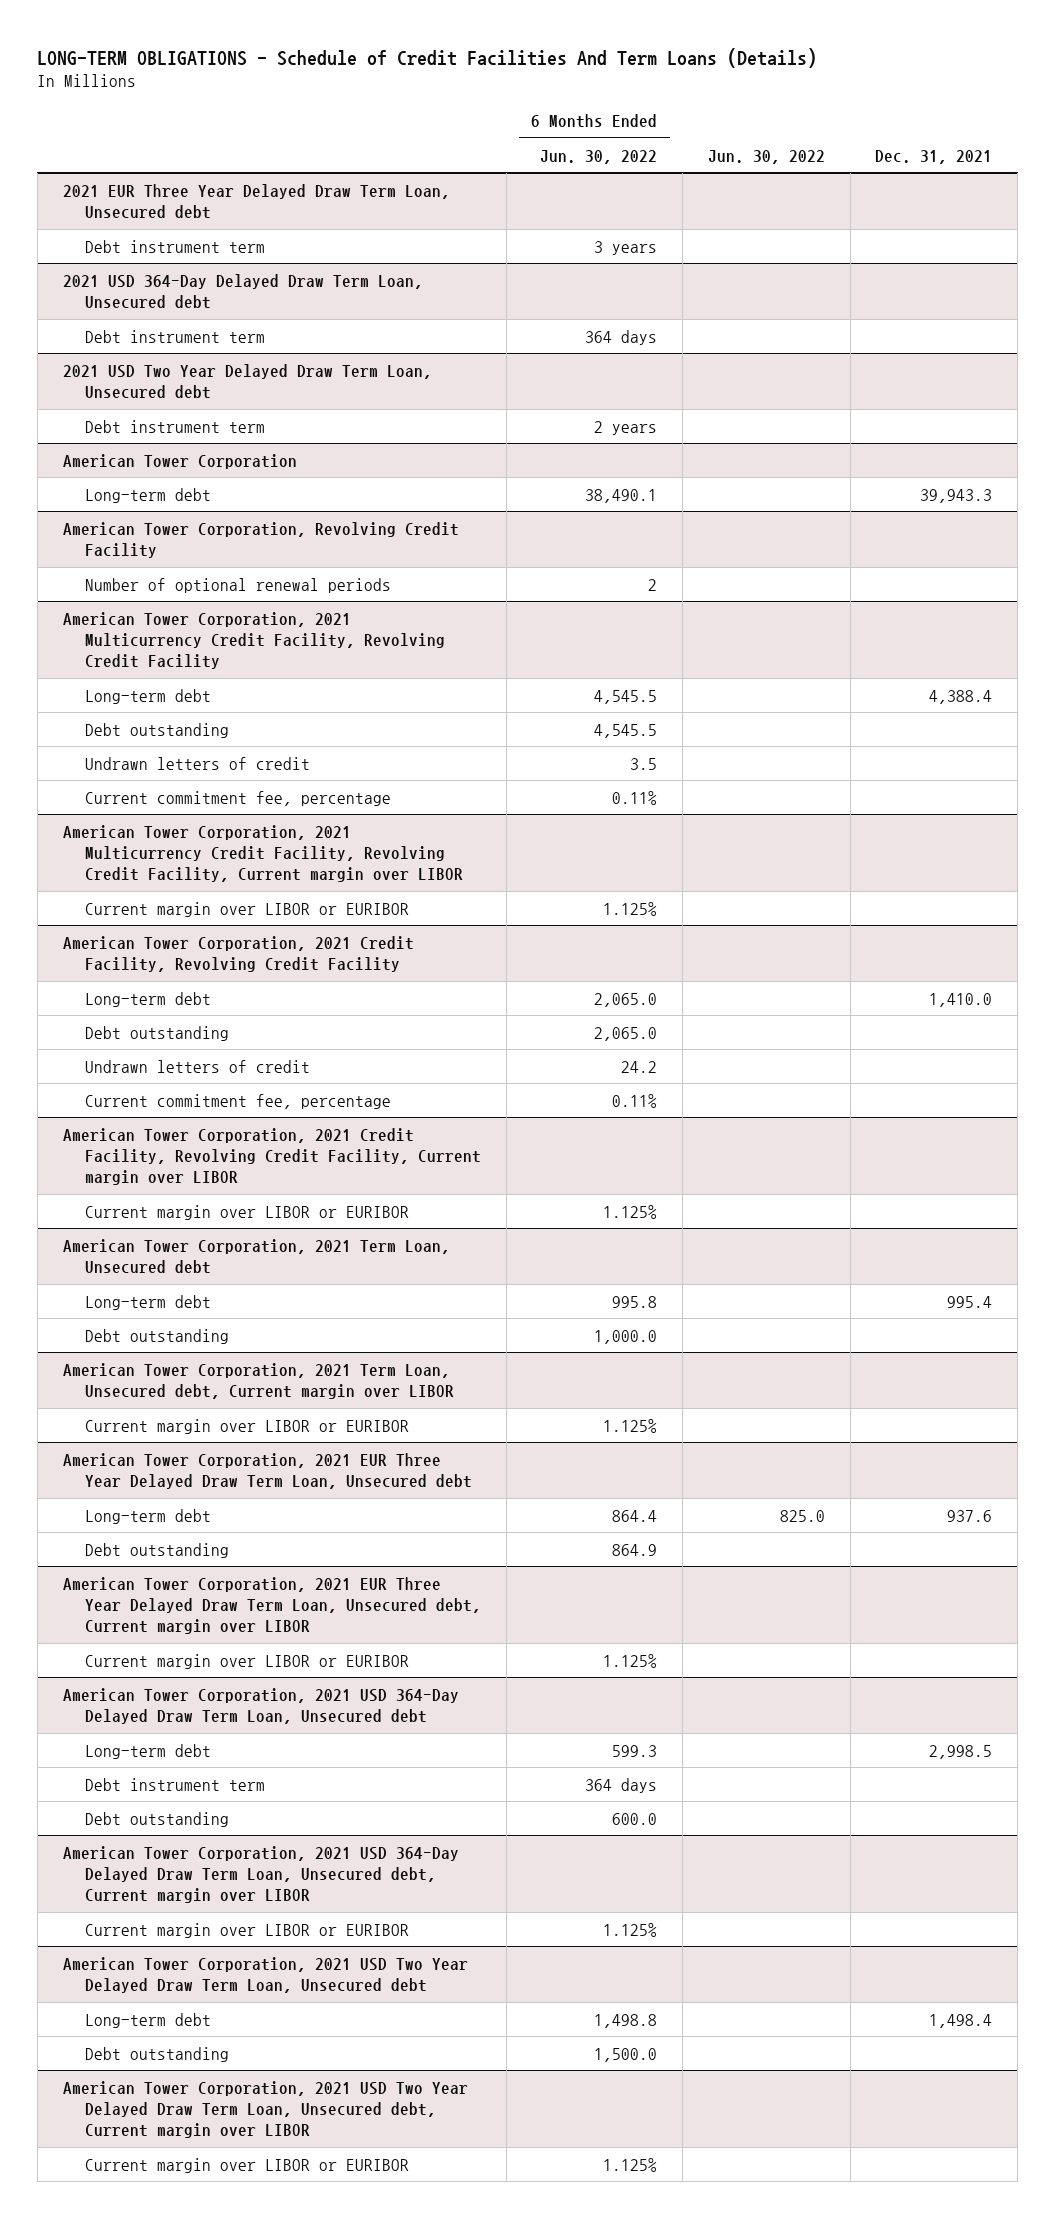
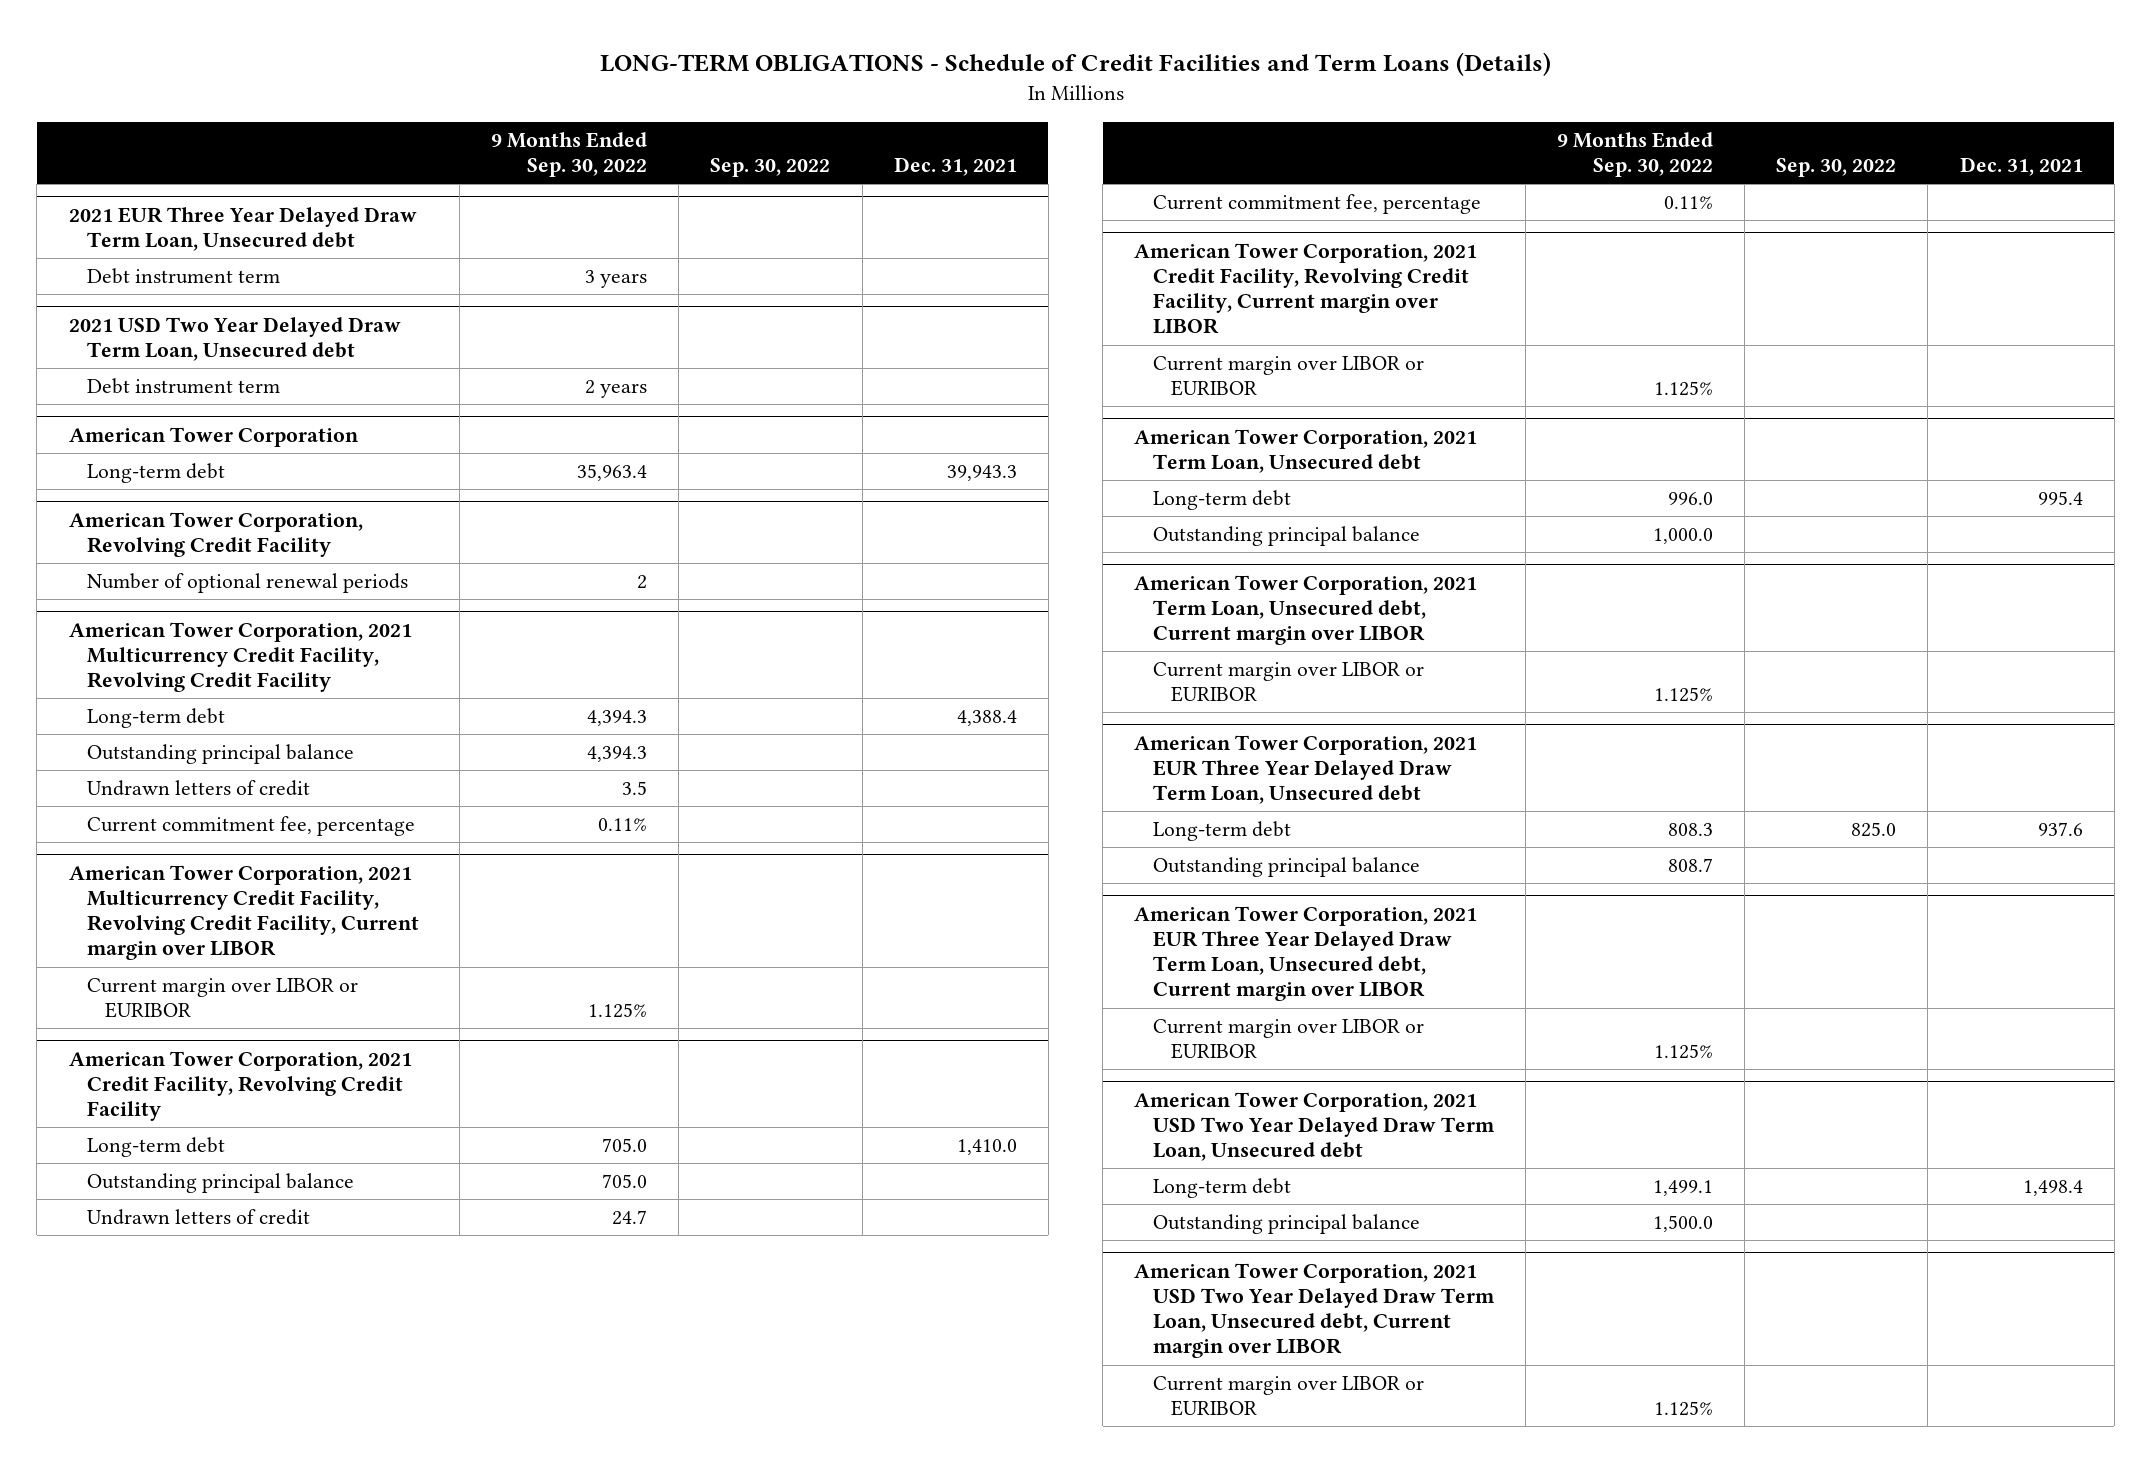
- LONG-TERM OBLIGATIONS - Schedule of Credit Facilities And Term Loans (Details)
+ LONG-TERM OBLIGATIONS - Schedule of Credit Facilities and Term Loans (Details)
- | 6 Months Ended Jun. 30, 2022 | Jun. 30, 2022 | Dec. 31, 2021
+ | 9 Months Ended Sep. 30, 2022 | Sep. 30, 2022 | Dec. 31, 2021
- 2021 USD 364-Day Delayed Draw Term Loan, Unsecured debt
- Debt instrument term | 364 days | |
@ American Tower Corporation, 2021 Multicurrency Credit Facility, Revolving Credit Facility
- Debt outstanding | 4,545.5 | |
+ Outstanding principal balance | 4,394.3 | |
@ American Tower Corporation, 2021 Credit Facility, Revolving Credit Facility
- Debt outstanding | 2,065.0 | |
+ Outstanding principal balance | 705.0 | |
@ American Tower Corporation, 2021 Term Loan, Unsecured debt
- Debt outstanding | 1,000.0 | |
+ Outstanding principal balance | 1,000.0 | |
@ American Tower Corporation, 2021 EUR Three Year Delayed Draw Term Loan, Unsecured debt
- Debt outstanding | 864.9 | |
+ Outstanding principal balance | 808.7 | |
- American Tower Corporation, 2021 USD 364-Day Delayed Draw Term Loan, Unsecured debt
- Long-term debt | 599.3 | | 2,998.5
- Debt instrument term | 364 days | |
- Debt outstanding | 600.0 | |
- American Tower Corporation, 2021 USD 364-Day Delayed Draw Term Loan, Unsecured debt, Current margin over LIBOR
- Current margin over LIBOR or EURIBOR | 1.125% | |
@ American Tower Corporation, 2021 USD Two Year Delayed Draw Term Loan, Unsecured debt
- Debt outstanding | 1,500.0 | |
+ Outstanding principal balance | 1,500.0 | |

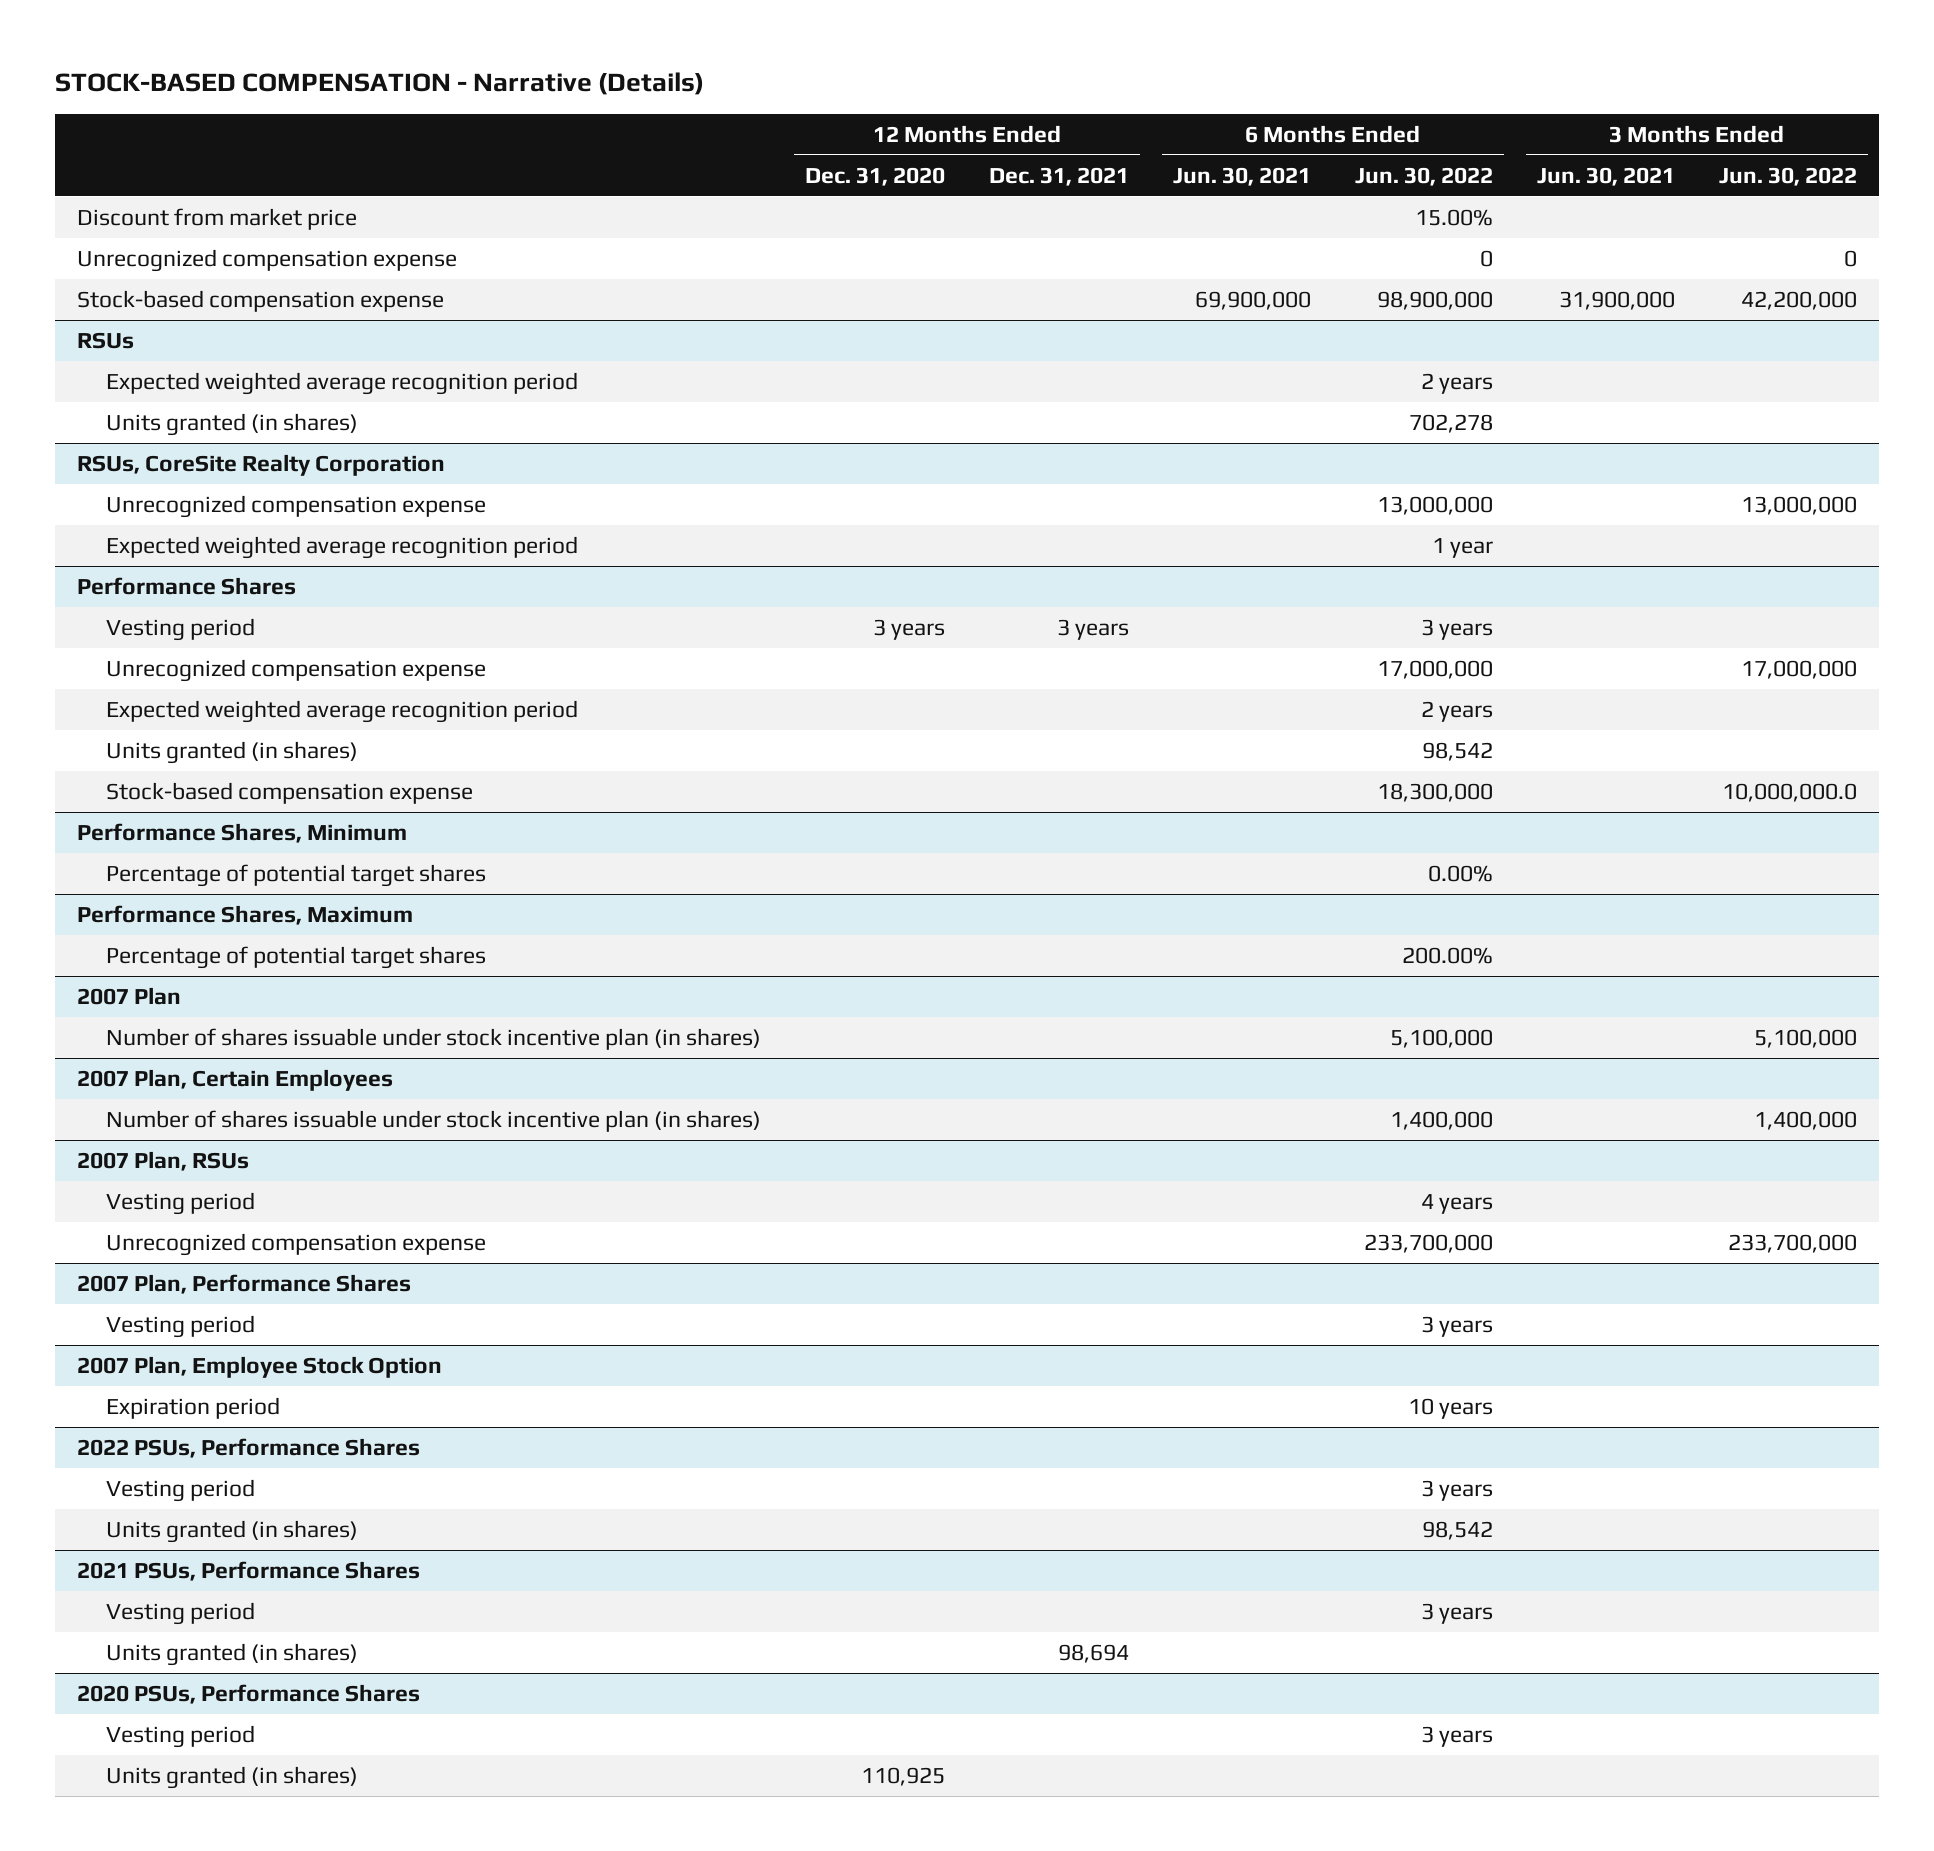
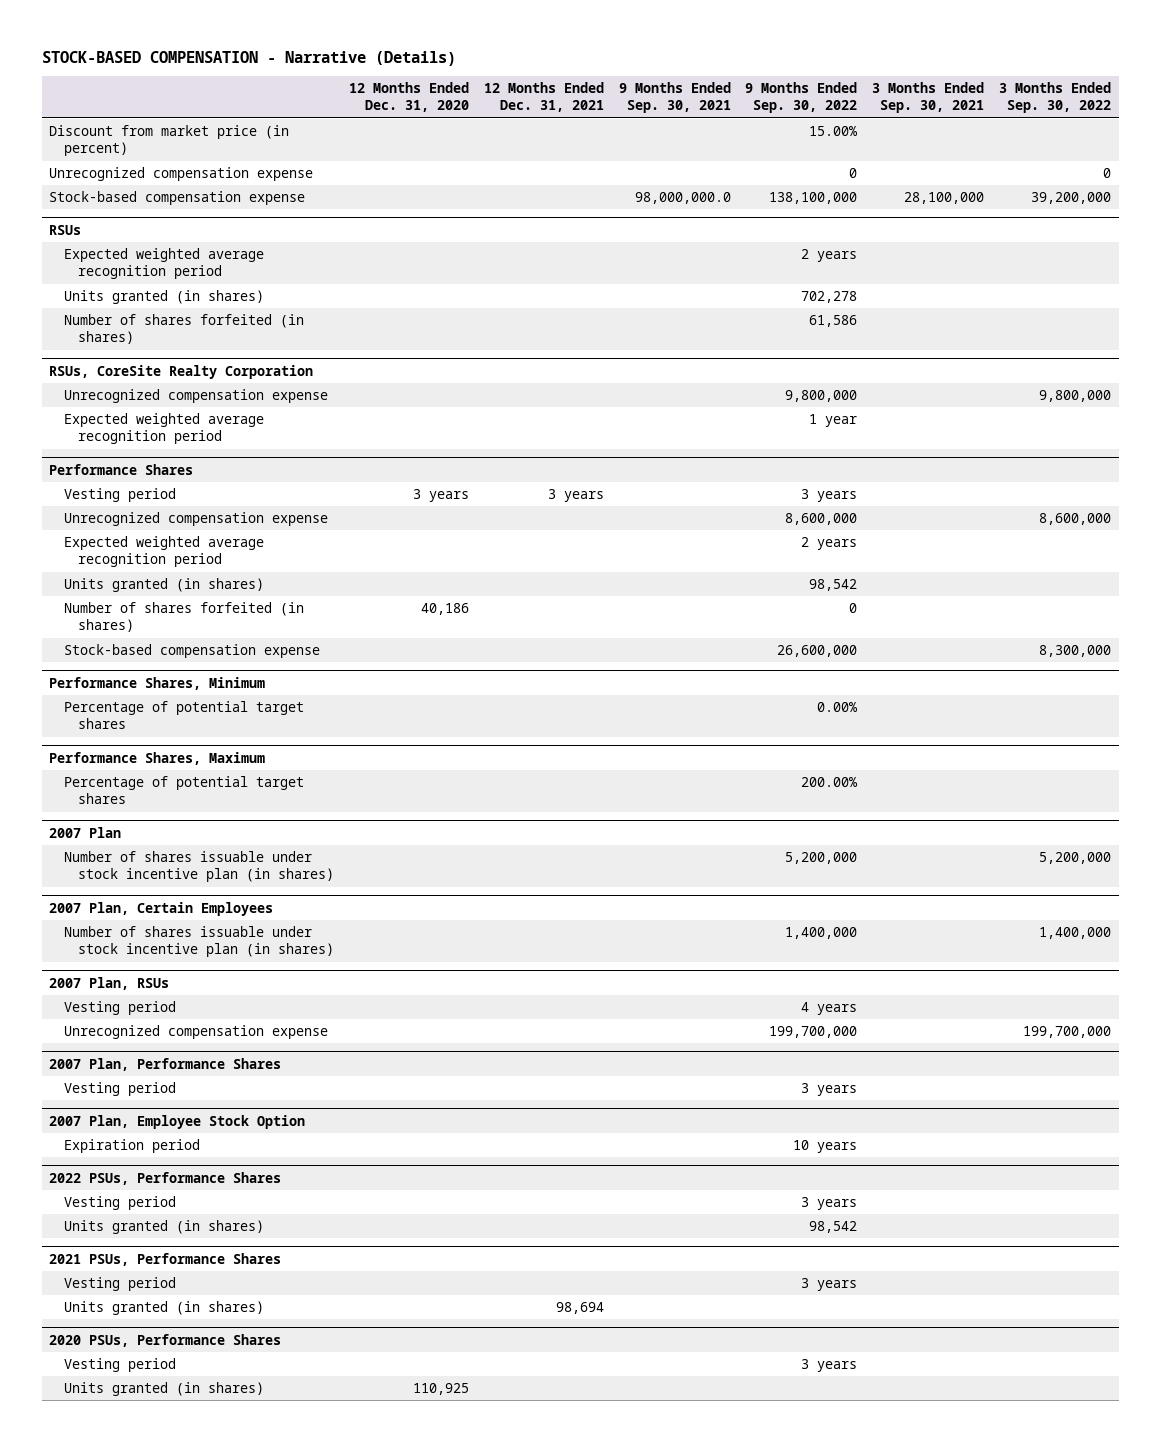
- | 12 Months Ended Dec. 31, 2020 | 12 Months Ended Dec. 31, 2021 | 6 Months Ended Jun. 30, 2021 | 6 Months Ended Jun. 30, 2022 | 3 Months Ended Jun. 30, 2021 | 3 Months Ended Jun. 30, 2022
+ | 12 Months Ended Dec. 31, 2020 | 12 Months Ended Dec. 31, 2021 | 9 Months Ended Sep. 30, 2021 | 9 Months Ended Sep. 30, 2022 | 3 Months Ended Sep. 30, 2021 | 3 Months Ended Sep. 30, 2022
- Discount from market price | | | | 15.00% | |
+ Discount from market price (in percent) | | | | 15.00% | |
@ RSUs
+ Number of shares forfeited (in shares) | | | | 61,586 | |
@ Performance Shares
+ Number of shares forfeited (in shares) | 40,186 | | | 0 | |

